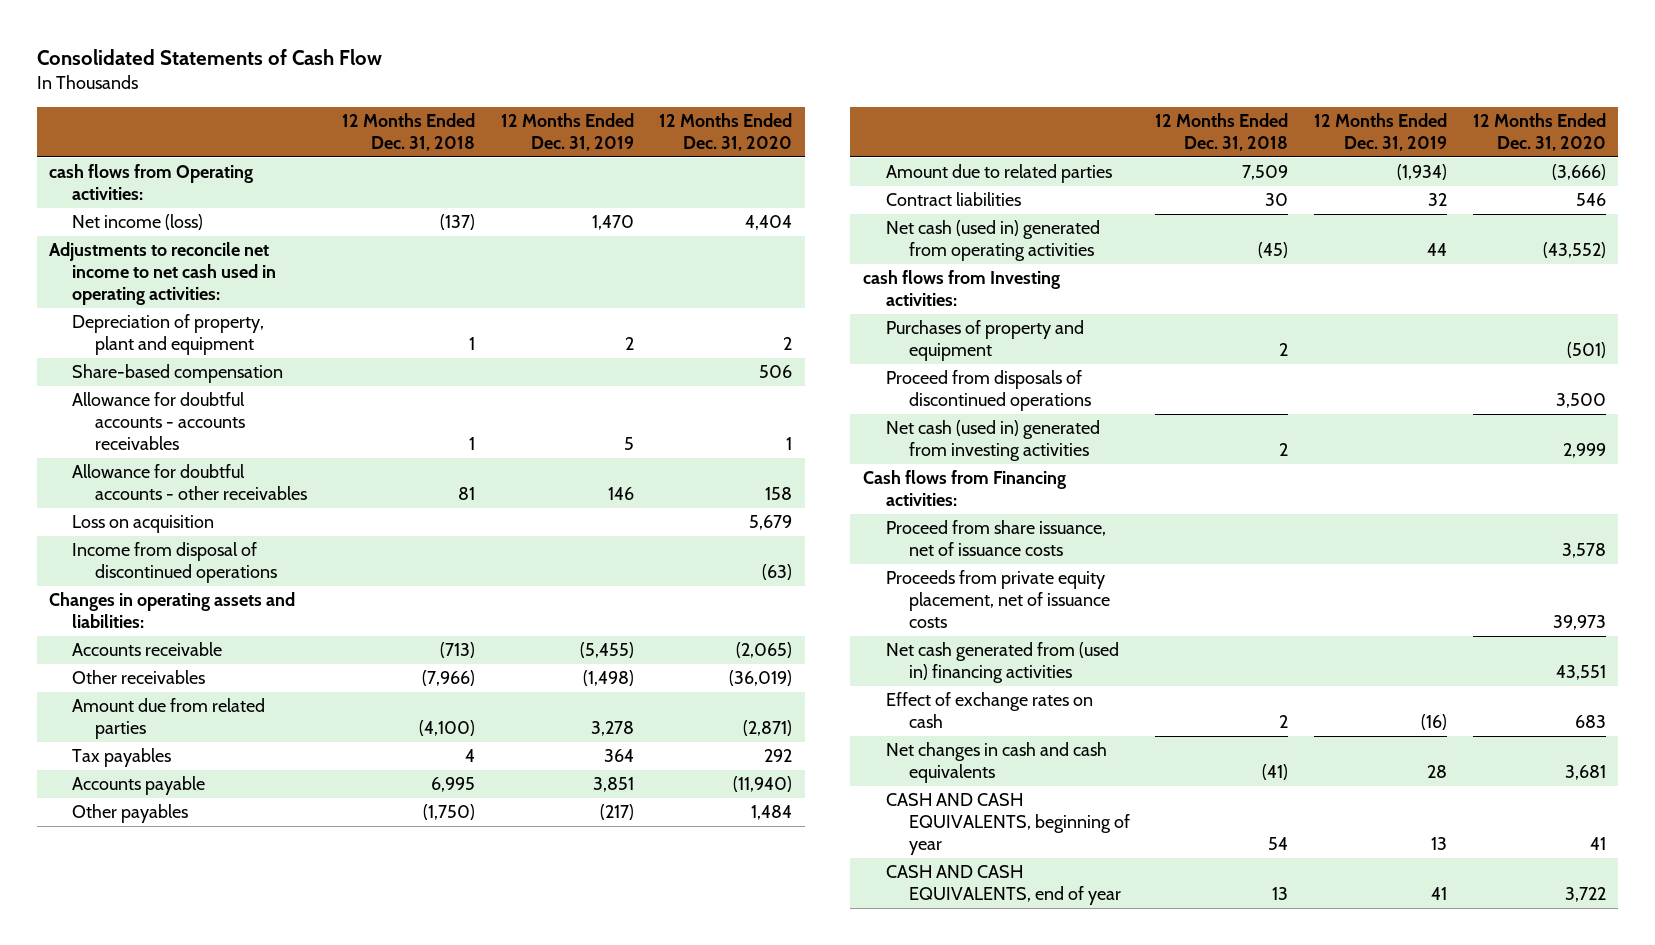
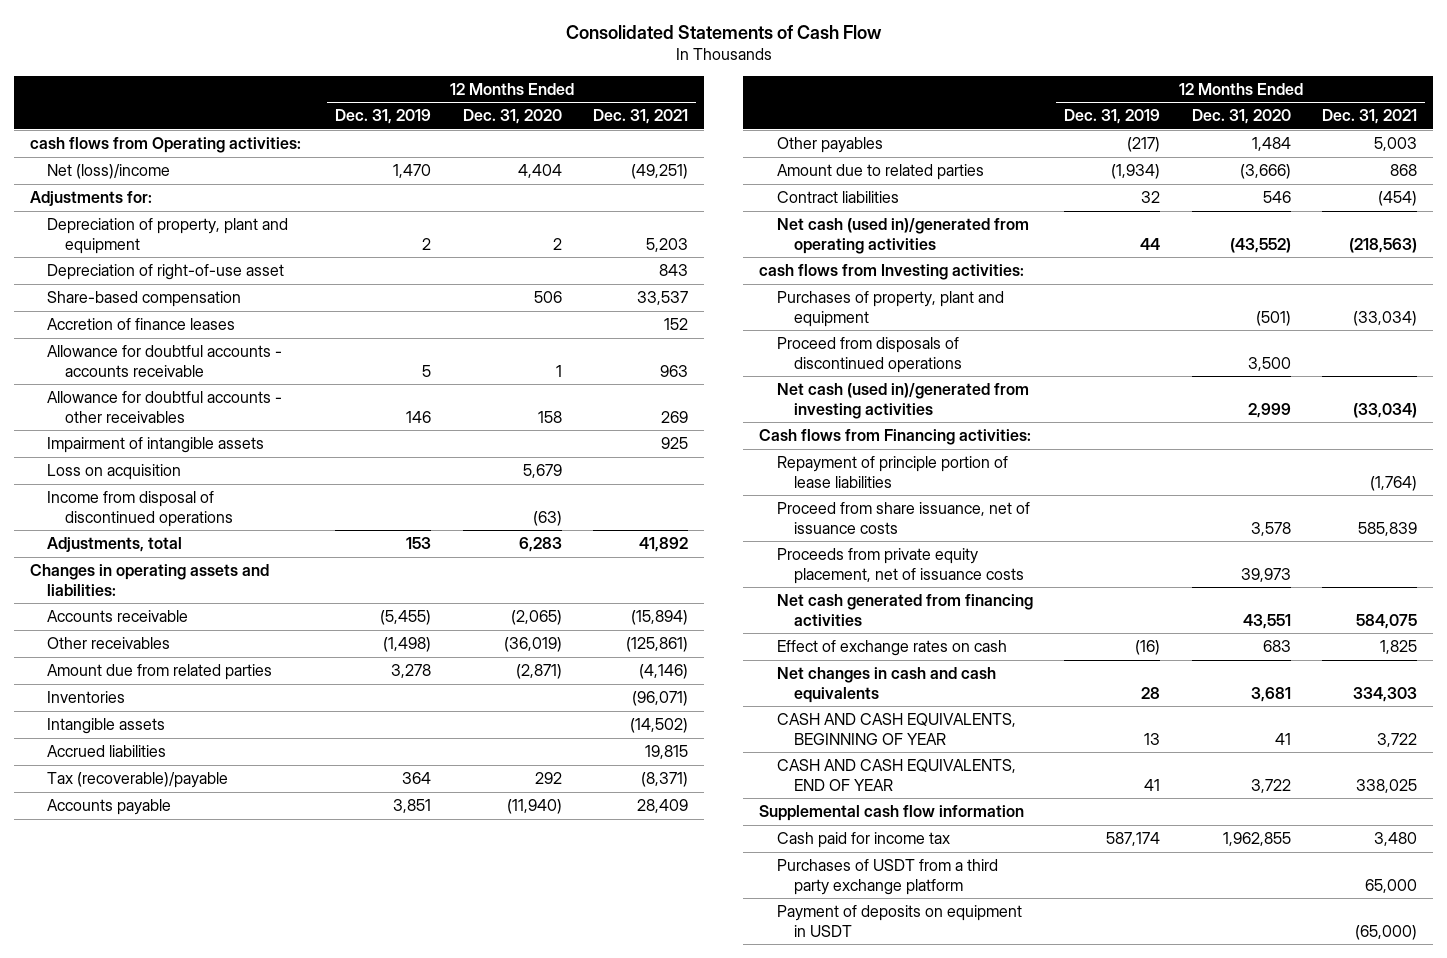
- | 12 Months Ended Dec. 31, 2018 | 12 Months Ended Dec. 31, 2019 | 12 Months Ended Dec. 31, 2020
+ | 12 Months Ended Dec. 31, 2019 | 12 Months Ended Dec. 31, 2020 | 12 Months Ended Dec. 31, 2021
- Net income (loss) | (137) | 1,470 | 4,404
- Adjustments to reconcile net income to net cash used in operating activities:
+ Net (loss)/income | 1,470 | 4,404 | (49,251)
+ Adjustments for:
+ Depreciation of right-of-use asset | | | 843
- Allowance for doubtful accounts - accounts receivables | 1 | 5 | 1
+ Accretion of finance leases | | | 152
+ Allowance for doubtful accounts - accounts receivable | 5 | 1 | 963
+ Impairment of intangible assets | | | 925
+ Adjustments, total | 153 | 6,283 | 41,892
- Tax payables | 4 | 364 | 292
+ Inventories | | | (96,071)
+ Intangible assets | | | (14,502)
+ Accrued liabilities | | | 19,815
+ Tax (recoverable)/payable | 364 | 292 | (8,371)
- Net cash (used in) generated from operating activities | (45) | 44 | (43,552)
+ Net cash (used in)/generated from operating activities | 44 | (43,552) | (218,563)
- Purchases of property and equipment | 2 | | (501)
+ Purchases of property, plant and equipment | | (501) | (33,034)
- Net cash (used in) generated from investing activities | 2 | | 2,999
+ Net cash (used in)/generated from investing activities | | 2,999 | (33,034)
+ Repayment of principle portion of lease liabilities | | | (1,764)
- Net cash generated from (used in) financing activities | | | 43,551
+ Net cash generated from financing activities | | 43,551 | 584,075
- CASH AND CASH EQUIVALENTS, beginning of year | 54 | 13 | 41
- CASH AND CASH EQUIVALENTS, end of year | 13 | 41 | 3,722
+ CASH AND CASH EQUIVALENTS, BEGINNING OF YEAR | 13 | 41 | 3,722
+ CASH AND CASH EQUIVALENTS, END OF YEAR | 41 | 3,722 | 338,025
+ Supplemental cash flow information
+ Cash paid for income tax | 587,174 | 1,962,855 | 3,480
+ Purchases of USDT from a third party exchange platform | | | 65,000
+ Payment of deposits on equipment in USDT | | | (65,000)

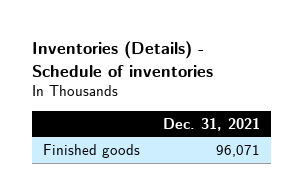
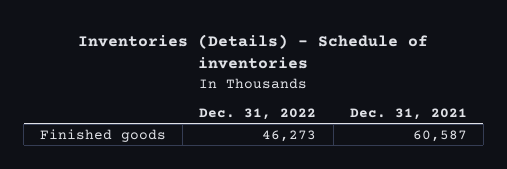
- | Dec. 31, 2021
+ | Dec. 31, 2022 | Dec. 31, 2021
- Finished goods | 96,071
+ Finished goods | 46,273 | 60,587

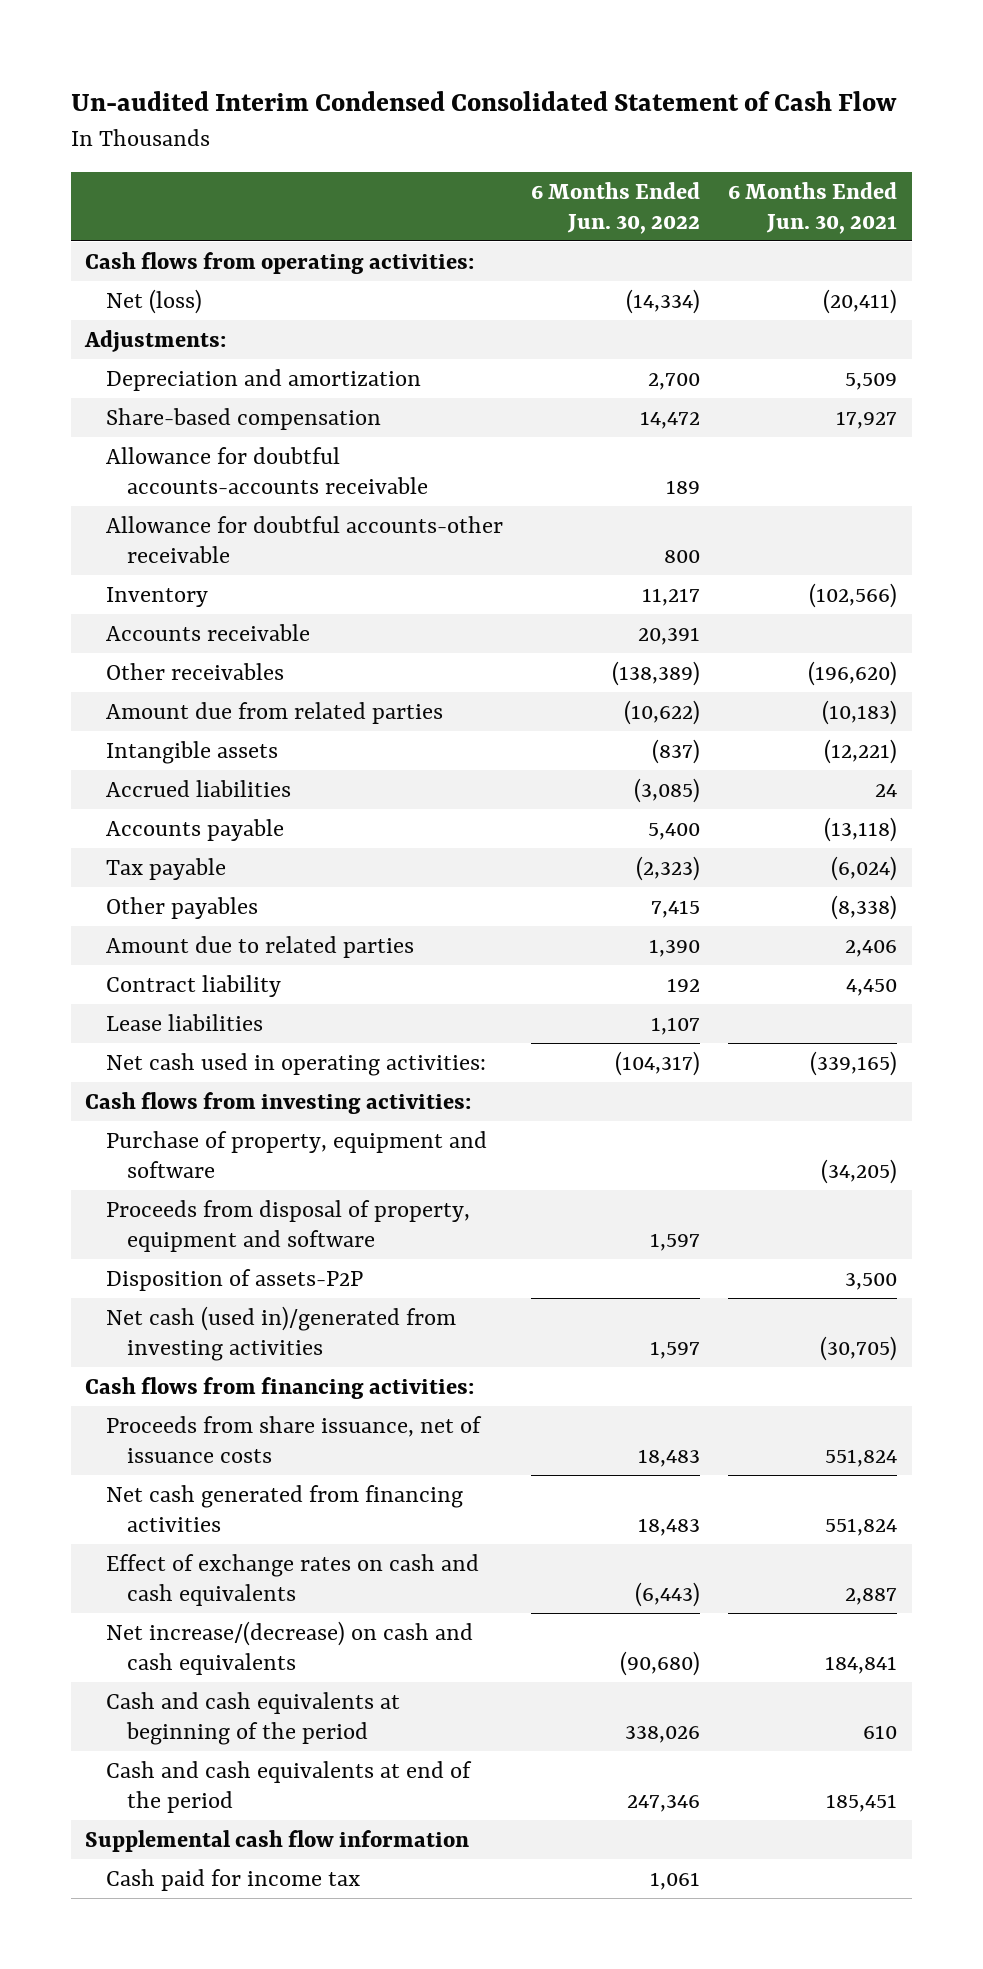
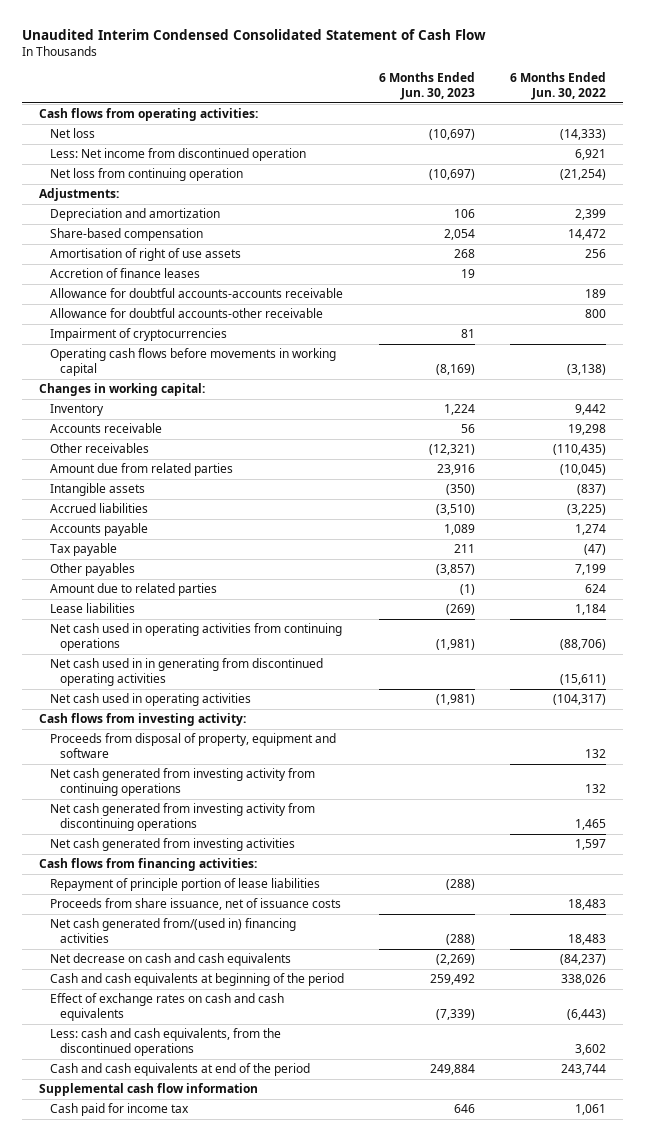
- Un-audited Interim Condensed Consolidated Statement of Cash Flow
+ Unaudited Interim Condensed Consolidated Statement of Cash Flow
- | 6 Months Ended Jun. 30, 2022 | 6 Months Ended Jun. 30, 2021
+ | 6 Months Ended Jun. 30, 2023 | 6 Months Ended Jun. 30, 2022
- Net (loss) | (14,334) | (20,411)
+ Net loss | (10,697) | (14,333)
+ Less: Net income from discontinued operation | | 6,921
+ Net loss from continuing operation | (10,697) | (21,254)
- Depreciation and amortization | 2,700 | 5,509
+ Depreciation and amortization | 106 | 2,399
+ Amortisation of right of use assets | 268 | 256
+ Accretion of finance leases | 19 |
- Inventory | 11,217 | (102,566)
- Accounts receivable | 20,391 |
- Other receivables | (138,389) | (196,620)
- Amount due from related parties | (10,622) | (10,183)
+ Impairment of cryptocurrencies | 81 |
+ Operating cash flows before movements in working capital | (8,169) | (3,138)
+ Changes in working capital:
+ Inventory | 1,224 | 9,442
+ Accounts receivable | 56 | 19,298
+ Other receivables | (12,321) | (110,435)
+ Amount due from related parties | 23,916 | (10,045)
- Accrued liabilities | (3,085) | 24
- Accounts payable | 5,400 | (13,118)
- Tax payable | (2,323) | (6,024)
- Other payables | 7,415 | (8,338)
- Amount due to related parties | 1,390 | 2,406
- Contract liability | 192 | 4,450
- Lease liabilities | 1,107 |
- Net cash used in operating activities: | (104,317) | (339,165)
- Cash flows from investing activities:
- Purchase of property, equipment and software | | (34,205)
- Proceeds from disposal of property, equipment and software | 1,597 |
- Disposition of assets-P2P | | 3,500
- Net cash (used in)/generated from investing activities | 1,597 | (30,705)
+ Accrued liabilities | (3,510) | (3,225)
+ Accounts payable | 1,089 | 1,274
+ Tax payable | 211 | (47)
+ Other payables | (3,857) | 7,199
+ Amount due to related parties | (1) | 624
+ Lease liabilities | (269) | 1,184
+ Net cash used in operating activities from continuing operations | (1,981) | (88,706)
+ Net cash used in in generating from discontinued operating activities | | (15,611)
+ Net cash used in operating activities | (1,981) | (104,317)
+ Cash flows from investing activity:
+ Proceeds from disposal of property, equipment and software | | 132
+ Net cash generated from investing activity from continuing operations | | 132
+ Net cash generated from investing activity from discontinuing operations | | 1,465
+ Net cash generated from investing activities | | 1,597
+ Repayment of principle portion of lease liabilities | (288) |
- Net cash generated from financing activities | 18,483 | 551,824
- Net increase/(decrease) on cash and cash equivalents | (90,680) | 184,841
+ Net cash generated from/(used in) financing activities | (288) | 18,483
+ Net decrease on cash and cash equivalents | (2,269) | (84,237)
- Cash and cash equivalents at end of the period | 247,346 | 185,451
moved down: Effect of exchange rates on cash and cash equivalents | (7,339) | (6,443)
+ Less: cash and cash equivalents, from the discontinued operations | | 3,602
+ Cash and cash equivalents at end of the period | 249,884 | 243,744

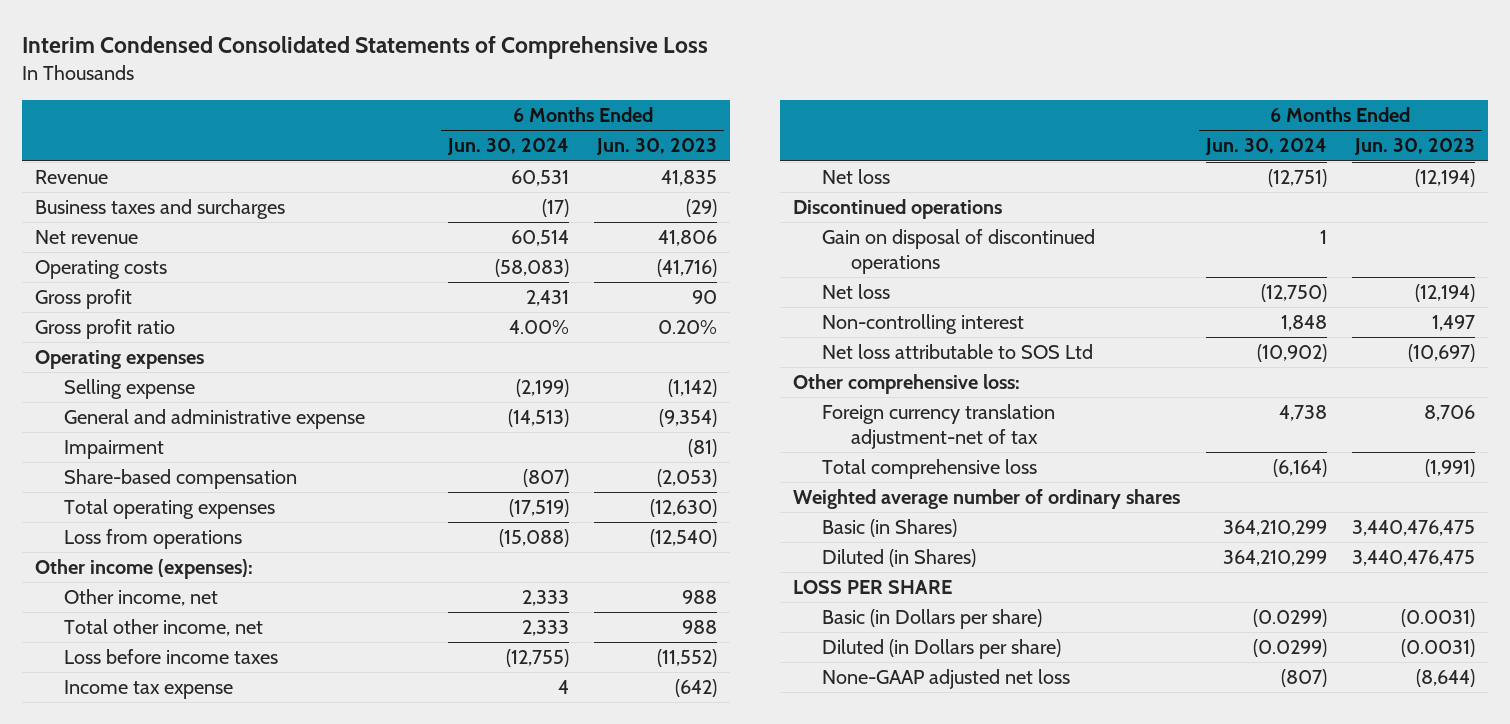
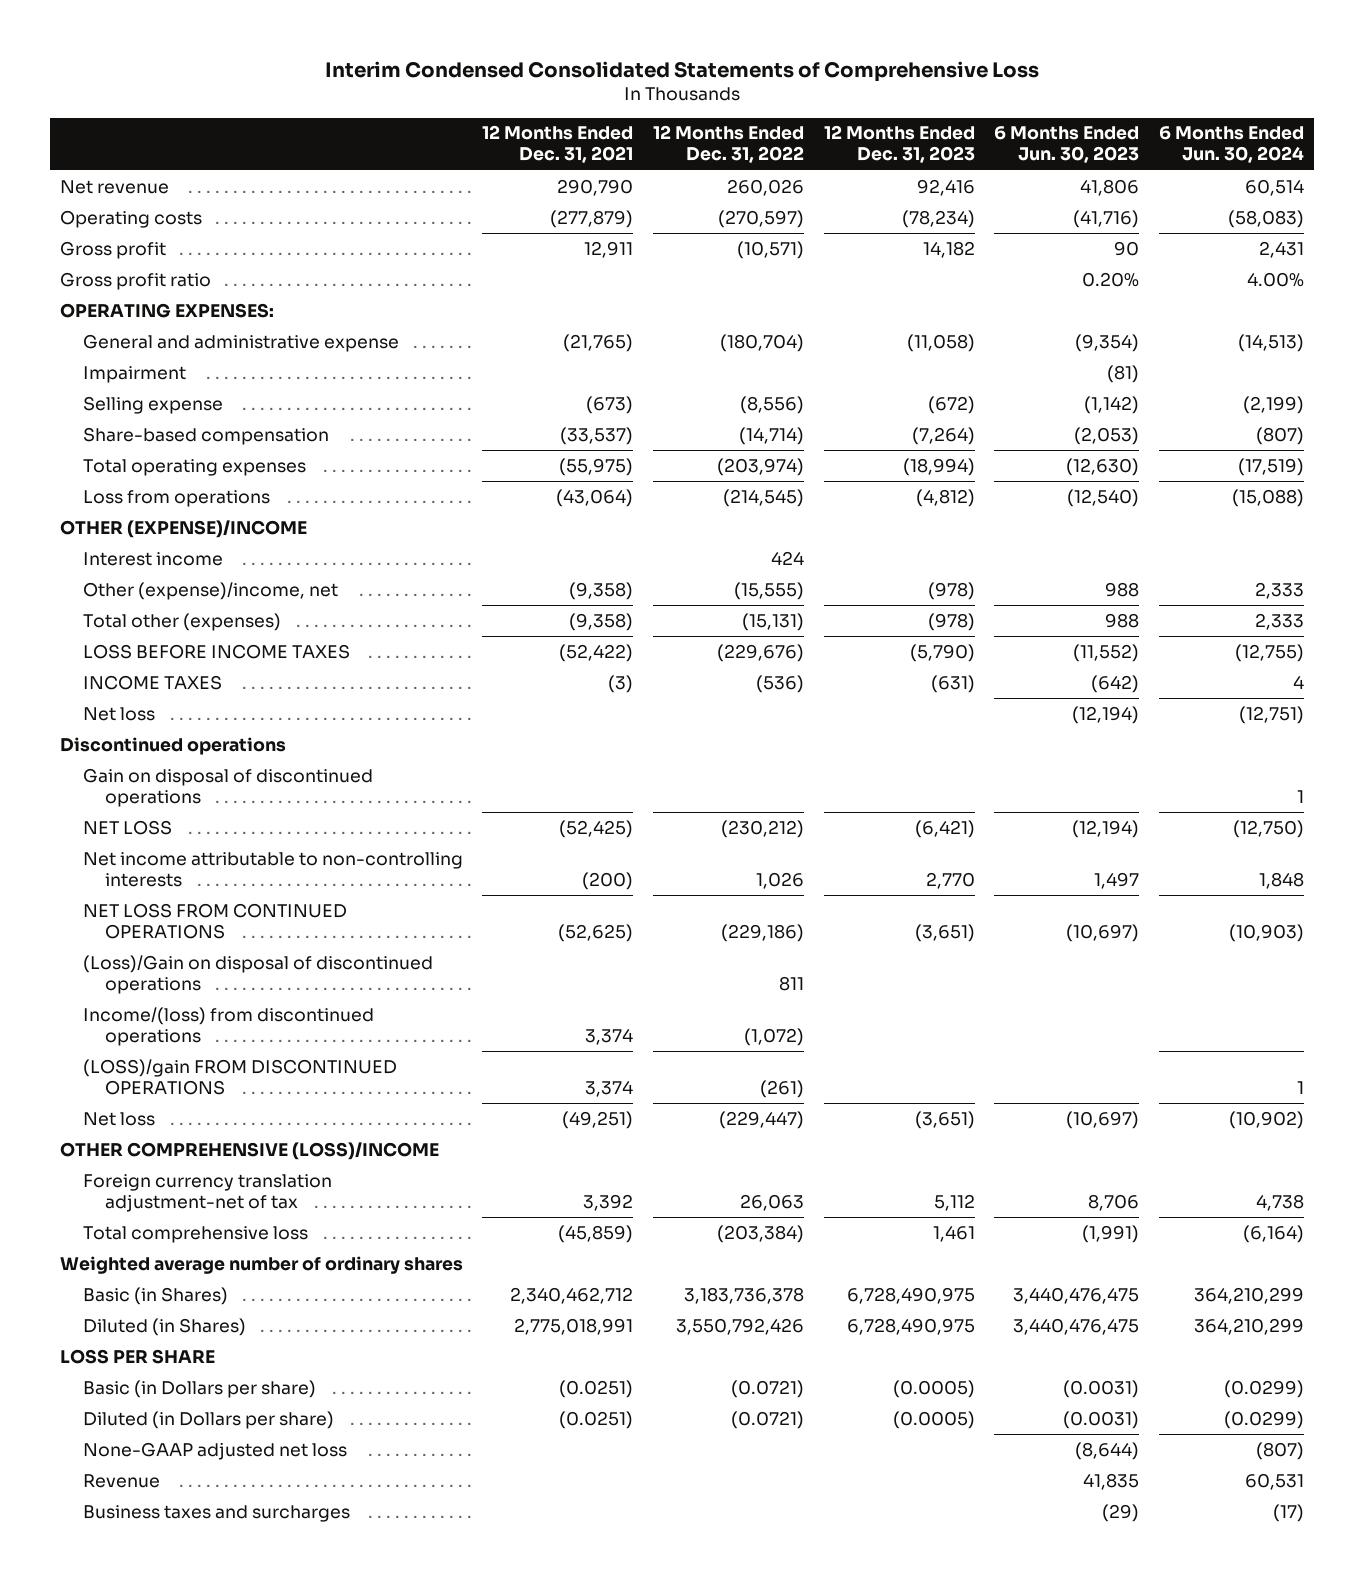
- | 6 Months Ended Jun. 30, 2024 | 6 Months Ended Jun. 30, 2023
+ | 12 Months Ended Dec. 31, 2021 | 12 Months Ended Dec. 31, 2022 | 12 Months Ended Dec. 31, 2023 | 6 Months Ended Jun. 30, 2023 | 6 Months Ended Jun. 30, 2024
- Operating expenses
+ OPERATING EXPENSES:
moved down: Selling expense | (673) | (8,556) | (672) | (1,142) | (2,199)
- Other income (expenses):
- Other income, net | 2,333 | 988
- Total other income, net | 2,333 | 988
- Loss before income taxes | (12,755) | (11,552)
- Income tax expense | 4 | (642)
+ OTHER (EXPENSE)/INCOME
+ Interest income | | 424 | | |
+ Other (expense)/income, net | (9,358) | (15,555) | (978) | 988 | 2,333
+ Total other (expenses) | (9,358) | (15,131) | (978) | 988 | 2,333
+ LOSS BEFORE INCOME TAXES | (52,422) | (229,676) | (5,790) | (11,552) | (12,755)
+ INCOME TAXES | (3) | (536) | (631) | (642) | 4
- Net loss | (12,750) | (12,194)
- Non-controlling interest | 1,848 | 1,497
- Net loss attributable to SOS Ltd | (10,902) | (10,697)
- Other comprehensive loss:
+ NET LOSS | (52,425) | (230,212) | (6,421) | (12,194) | (12,750)
+ Net income attributable to non-controlling interests | (200) | 1,026 | 2,770 | 1,497 | 1,848
+ NET LOSS FROM CONTINUED OPERATIONS | (52,625) | (229,186) | (3,651) | (10,697) | (10,903)
+ (Loss)/Gain on disposal of discontinued operations | | 811 | | |
+ Income/(loss) from discontinued operations | 3,374 | (1,072) | | |
+ (LOSS)/gain FROM DISCONTINUED OPERATIONS | 3,374 | (261) | | | 1
+ Net loss | (49,251) | (229,447) | (3,651) | (10,697) | (10,902)
+ OTHER COMPREHENSIVE (LOSS)/INCOME
moved down: Revenue | | | | 41,835 | 60,531
moved down: Business taxes and surcharges | | | | (29) | (17)

